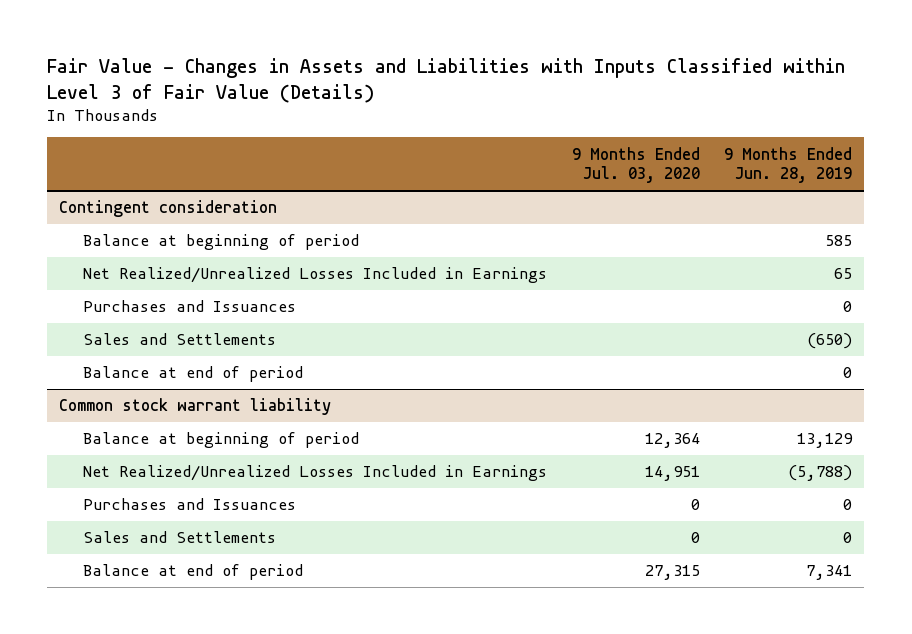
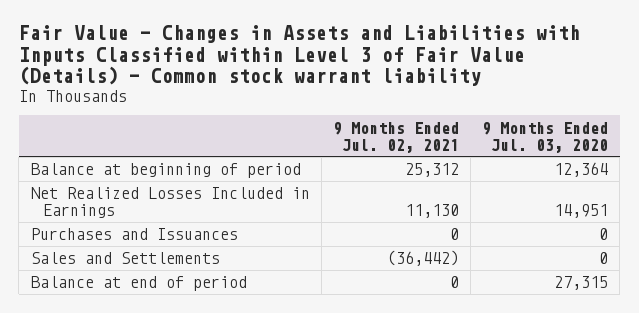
- Fair Value - Changes in Assets and Liabilities with Inputs Classified within Level 3 of Fair Value (Details)
+ Fair Value - Changes in Assets and Liabilities with Inputs Classified within Level 3 of Fair Value (Details) - Common stock warrant liability
- | 9 Months Ended Jul. 03, 2020 | 9 Months Ended Jun. 28, 2019
+ | 9 Months Ended Jul. 02, 2021 | 9 Months Ended Jul. 03, 2020
- Contingent consideration
- Balance at beginning of period | | 585
- Net Realized/Unrealized Losses Included in Earnings | | 65
- Purchases and Issuances | | 0
- Sales and Settlements | | (650)
- Balance at end of period | | 0
- Common stock warrant liability
- Net Realized/Unrealized Losses Included in Earnings | 14,951 | (5,788)
+ Net Realized Losses Included in Earnings | 11,130 | 14,951

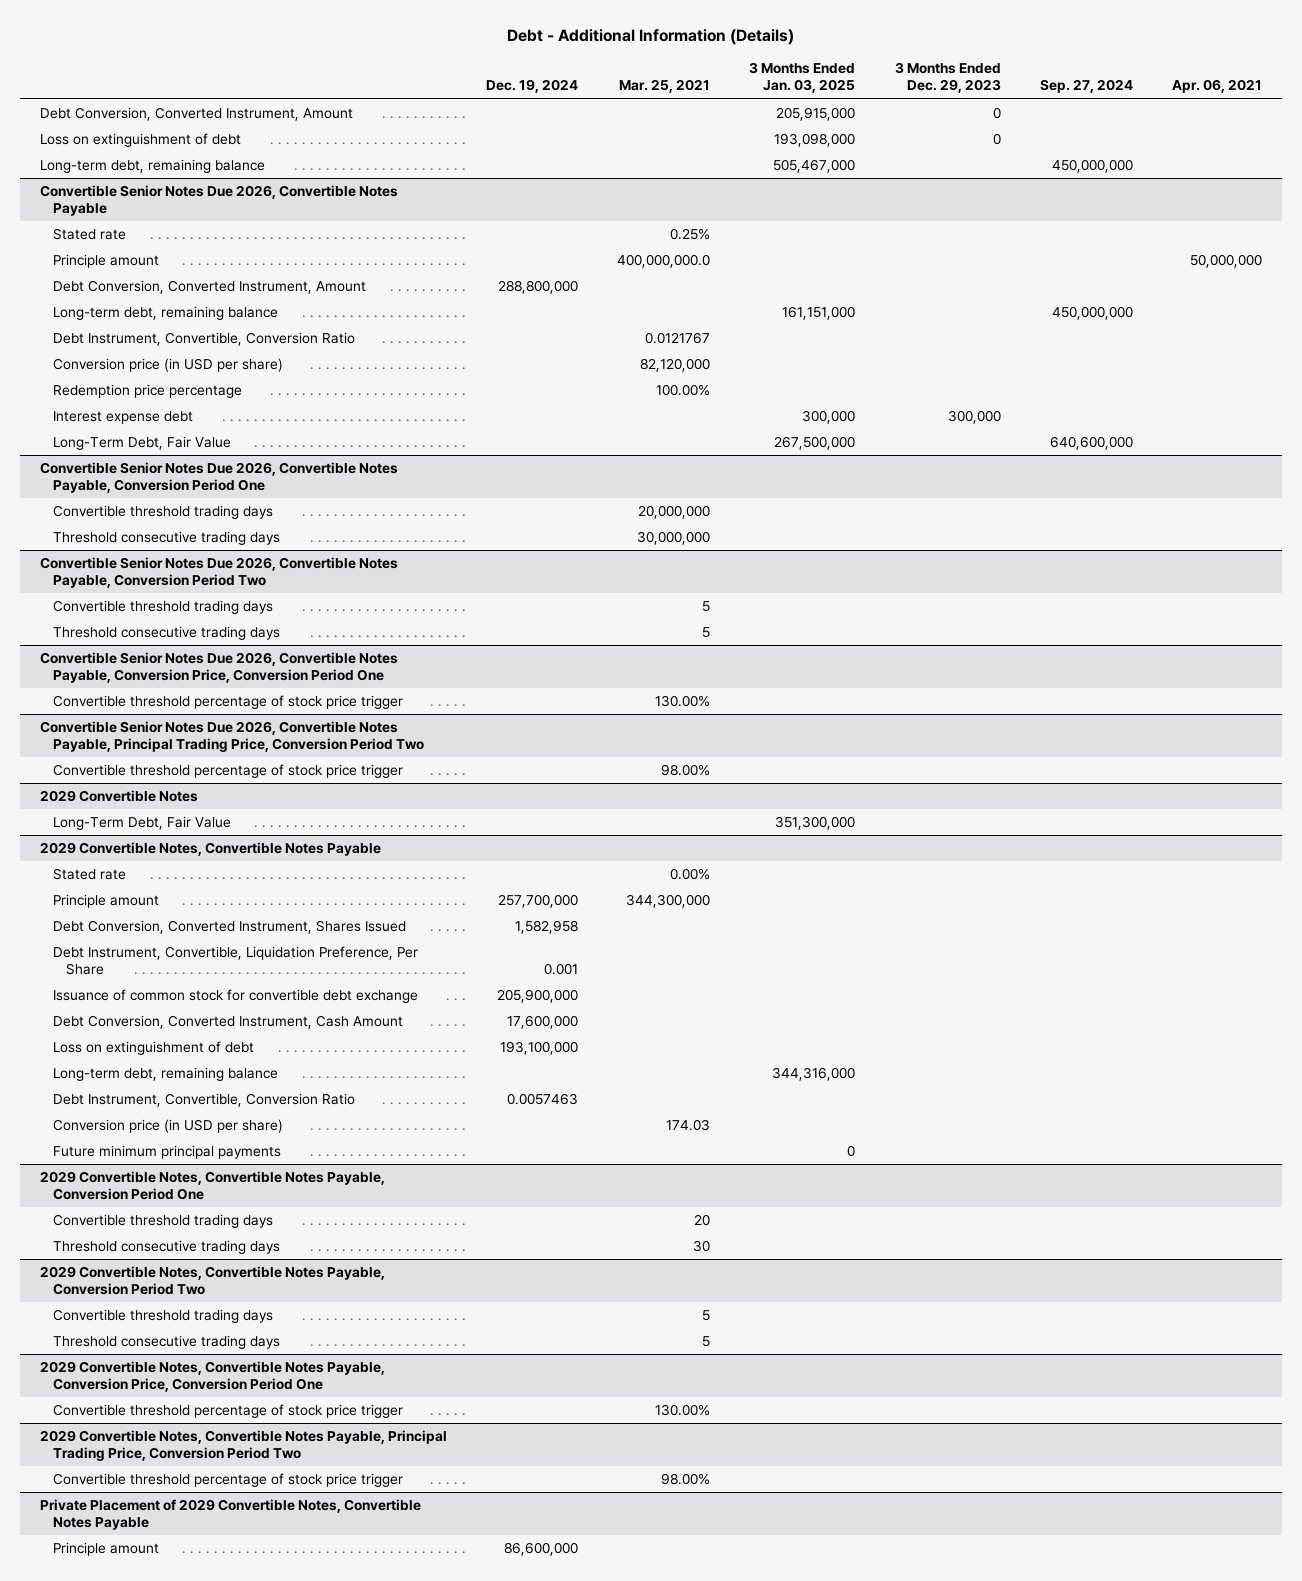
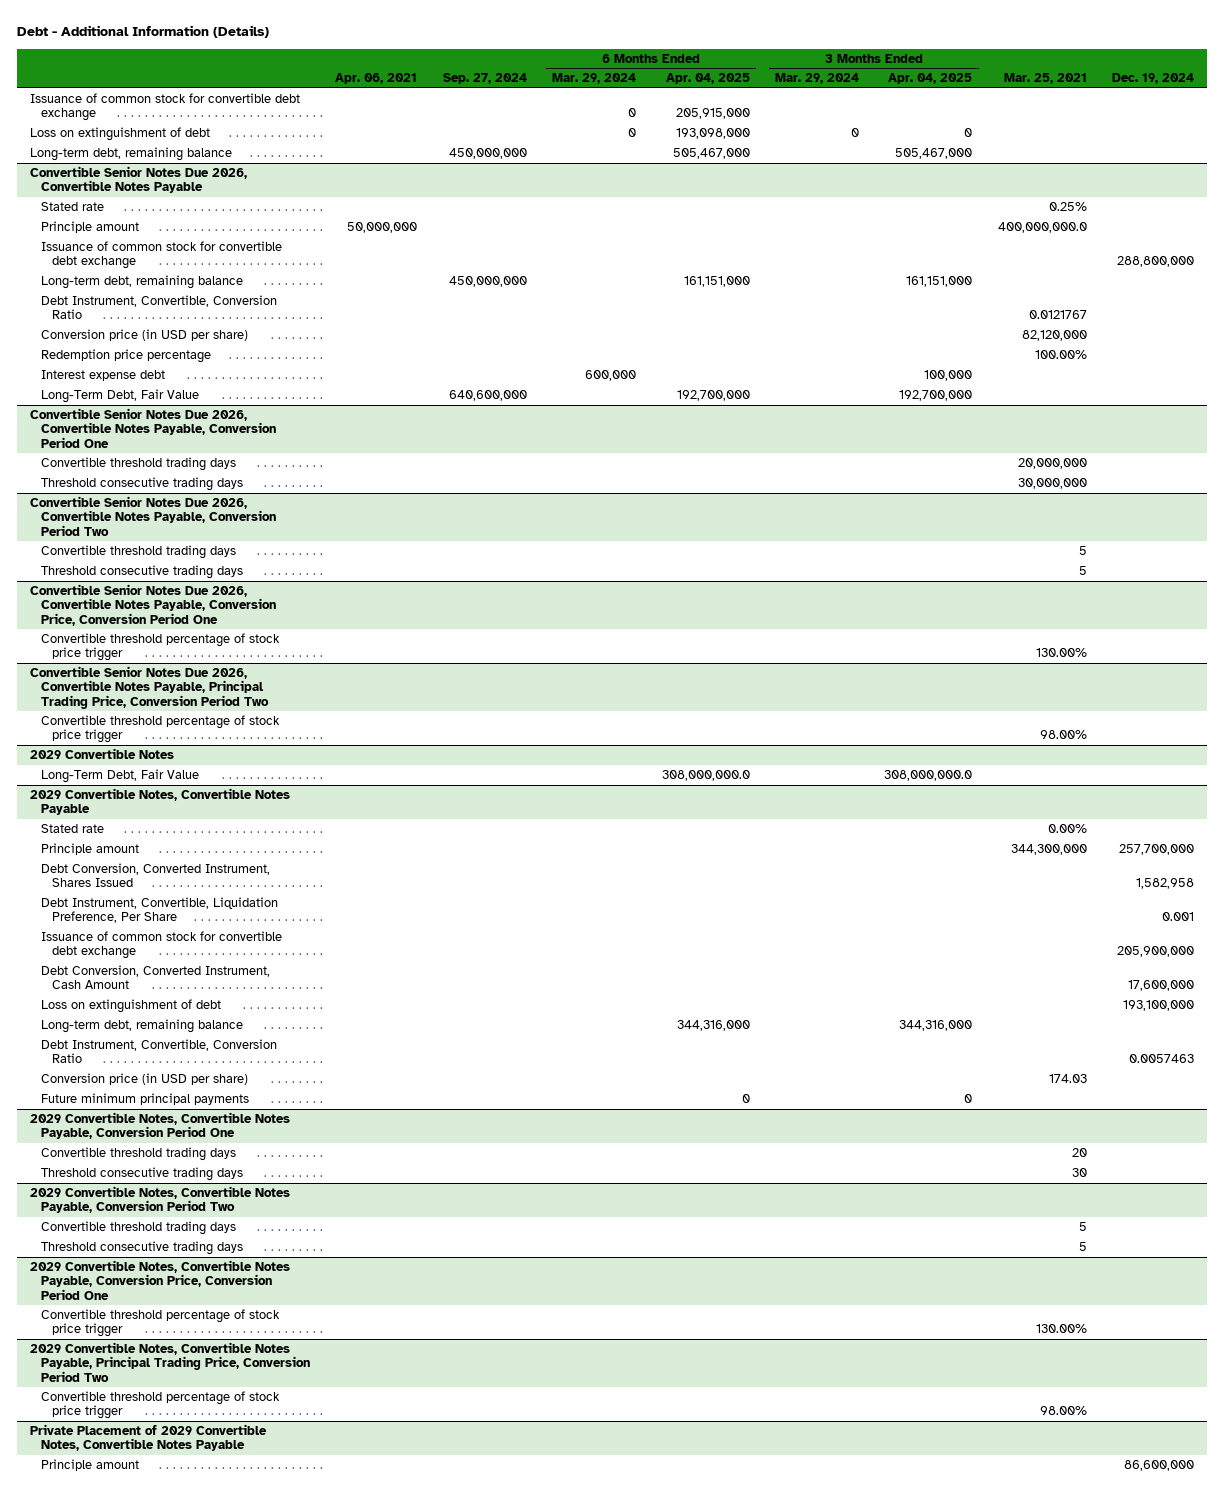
- | Dec. 19, 2024 | Mar. 25, 2021 | 3 Months Ended Jan. 03, 2025 | 3 Months Ended Dec. 29, 2023 | Sep. 27, 2024 | Apr. 06, 2021
+ | Apr. 06, 2021 | Sep. 27, 2024 | 6 Months Ended Mar. 29, 2024 | 6 Months Ended Apr. 04, 2025 | 3 Months Ended Mar. 29, 2024 | 3 Months Ended Apr. 04, 2025 | Mar. 25, 2021 | Dec. 19, 2024
- Debt Conversion, Converted Instrument, Amount | | | 205,915,000 | 0 | |
+ Issuance of common stock for convertible debt exchange | | | 0 | 205,915,000 | | | |
@ Convertible Senior Notes Due 2026, Convertible Notes Payable
- Debt Conversion, Converted Instrument, Amount | 288,800,000 | | | | |
+ Issuance of common stock for convertible debt exchange | | | | | | | | 288,800,000

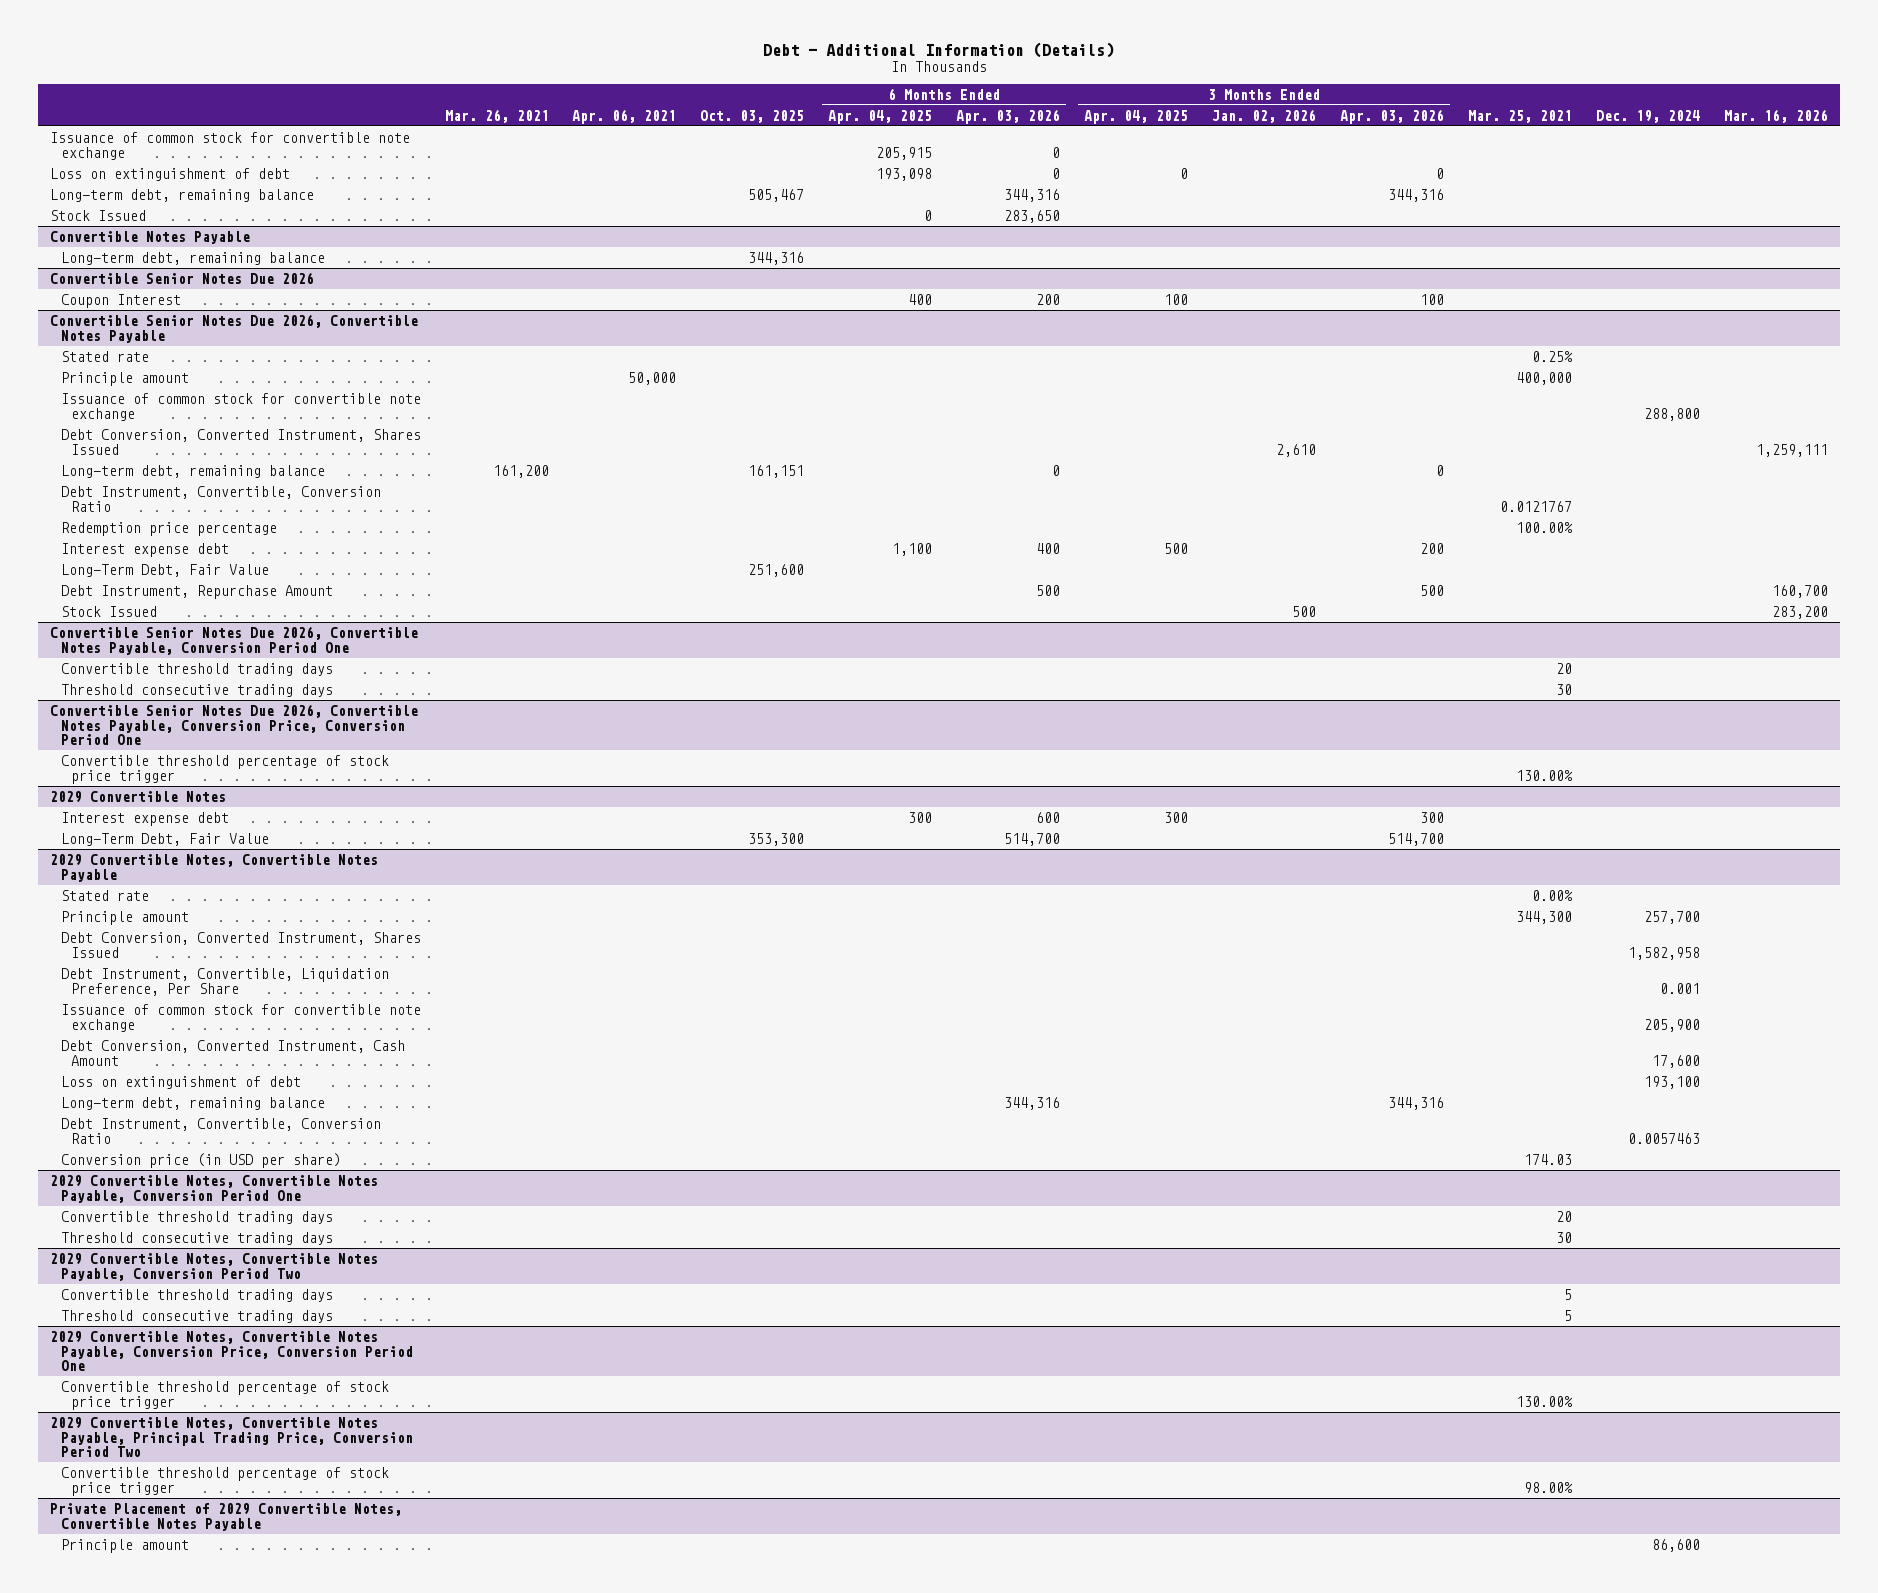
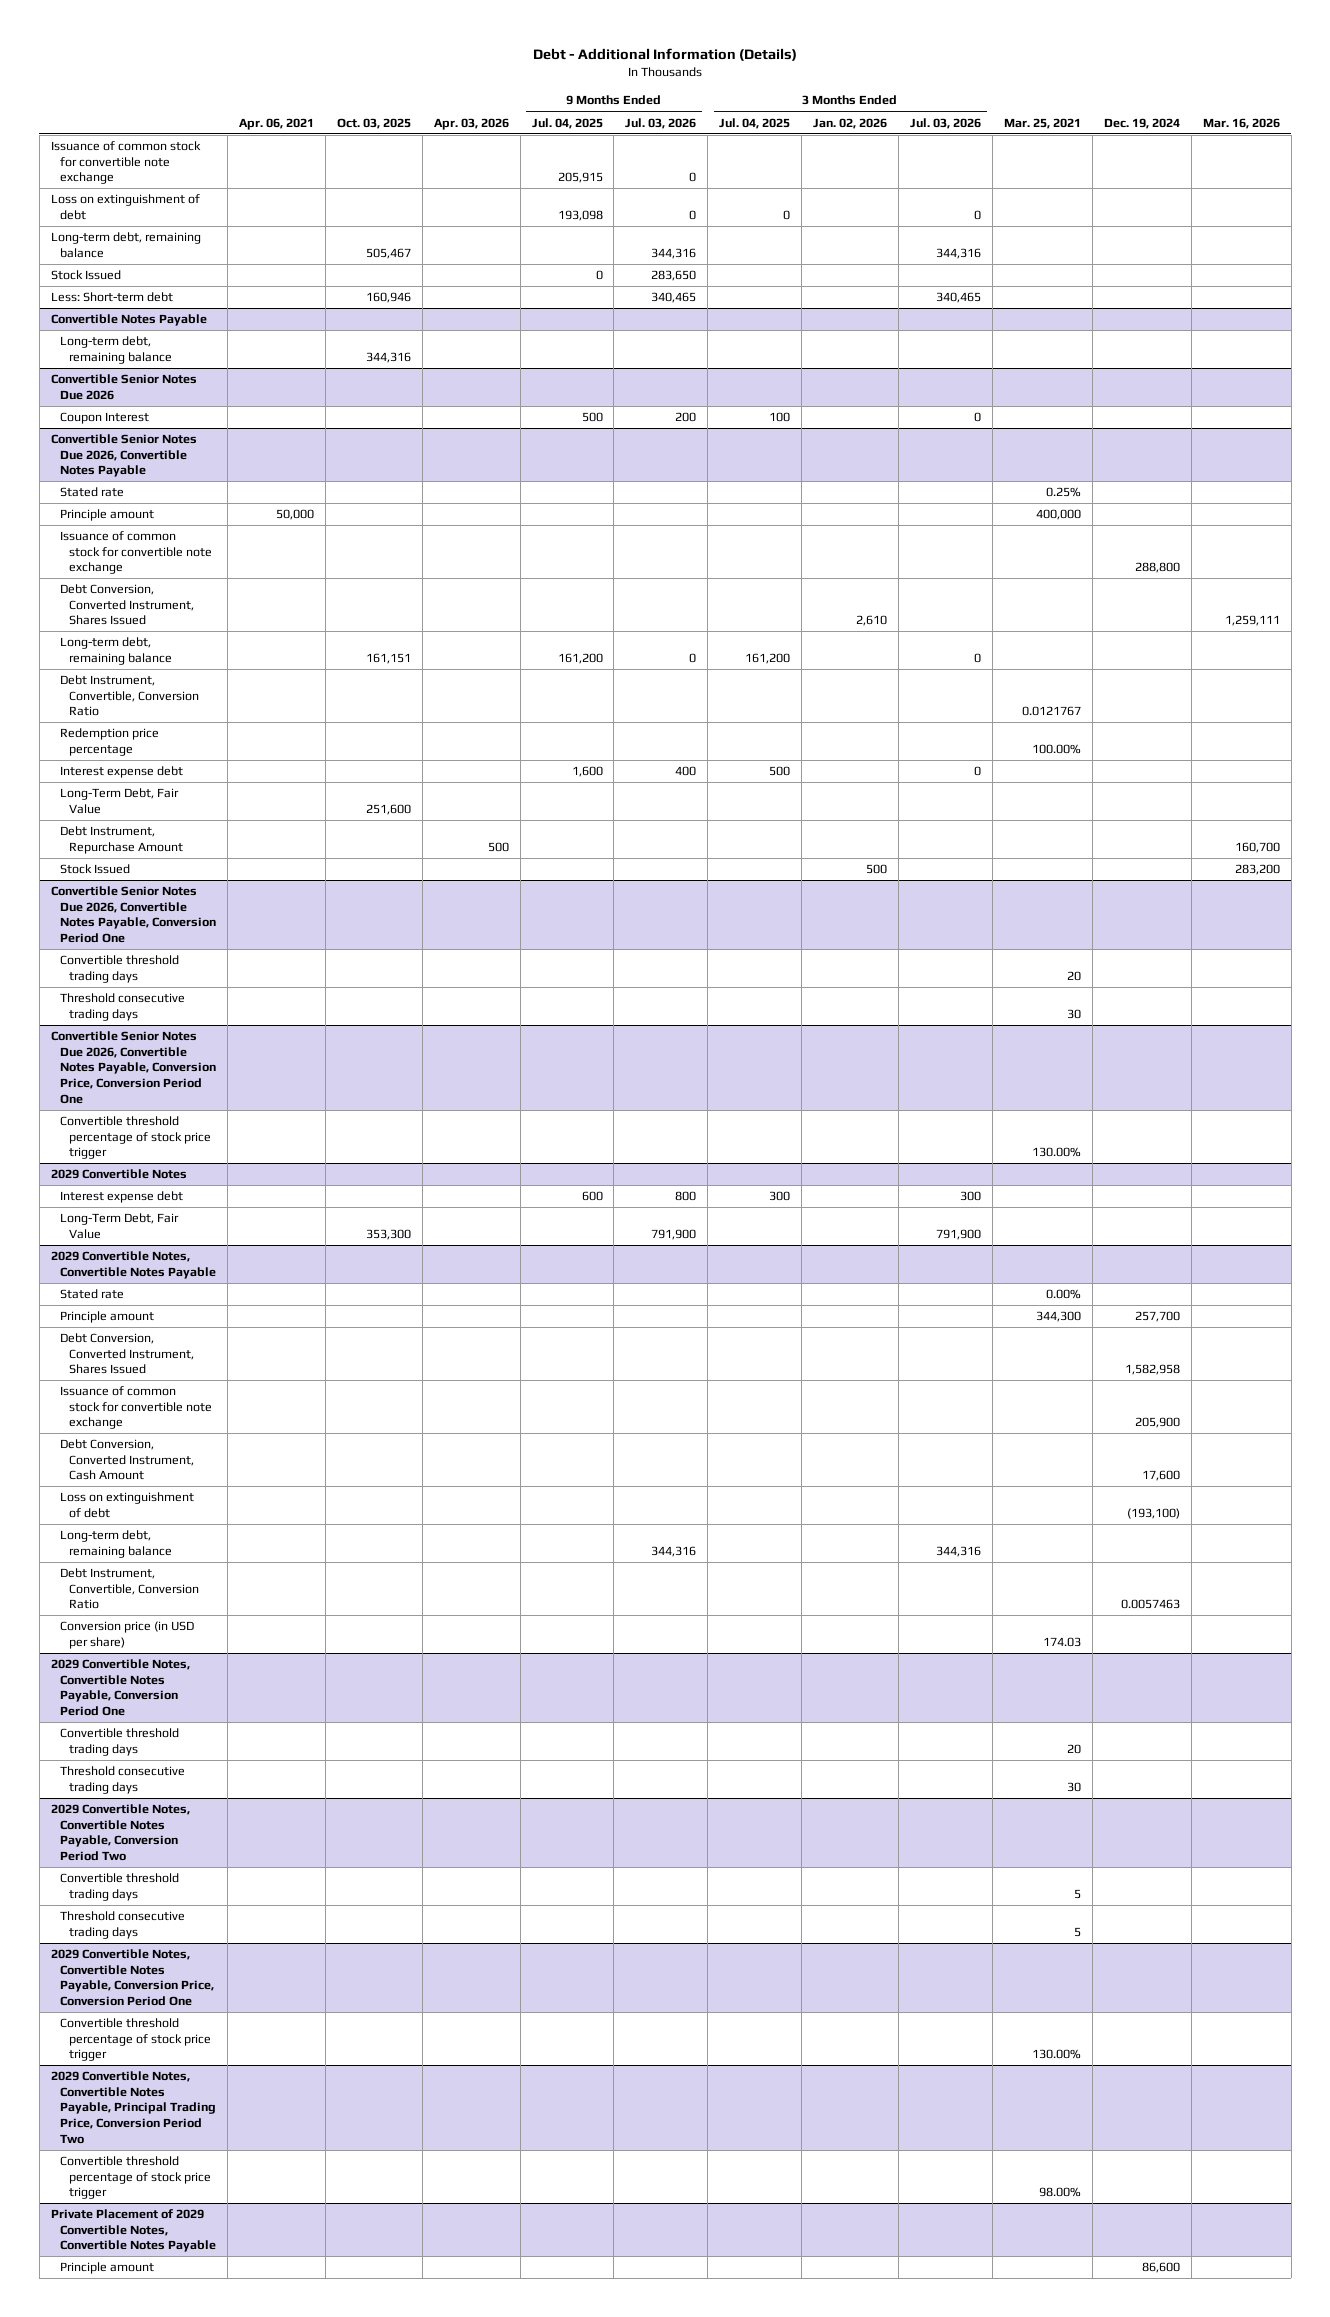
- | Mar. 26, 2021 | Apr. 06, 2021 | Oct. 03, 2025 | 6 Months Ended Apr. 04, 2025 | 6 Months Ended Apr. 03, 2026 | 3 Months Ended Apr. 04, 2025 | 3 Months Ended Jan. 02, 2026 | 3 Months Ended Apr. 03, 2026 | Mar. 25, 2021 | Dec. 19, 2024 | Mar. 16, 2026
+ | Apr. 06, 2021 | Oct. 03, 2025 | Apr. 03, 2026 | 9 Months Ended Jul. 04, 2025 | 9 Months Ended Jul. 03, 2026 | 3 Months Ended Jul. 04, 2025 | 3 Months Ended Jan. 02, 2026 | 3 Months Ended Jul. 03, 2026 | Mar. 25, 2021 | Dec. 19, 2024 | Mar. 16, 2026
+ Less: Short-term debt | | 160,946 | | | 340,465 | | | 340,465 | | |
@ 2029 Convertible Notes, Convertible Notes Payable
- Debt Instrument, Convertible, Liquidation Preference, Per Share | | | | | | | | | | 0.001 |
- Loss on extinguishment of debt | | | | | | | | | | 193,100 |
+ Loss on extinguishment of debt | | | | | | | | | | (193,100) |

